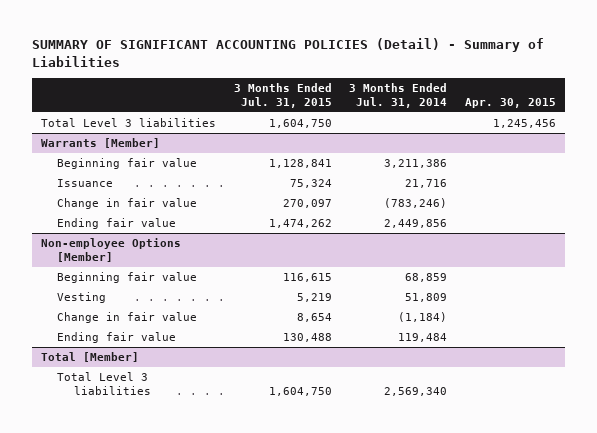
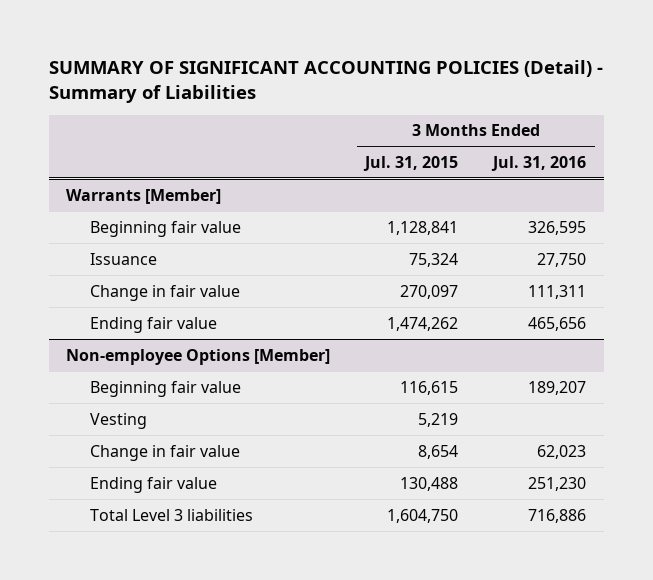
- | 3 Months Ended Jul. 31, 2015 | 3 Months Ended Jul. 31, 2014 | Apr. 30, 2015
+ | 3 Months Ended Jul. 31, 2015 | 3 Months Ended Jul. 31, 2016
- Total Level 3 liabilities | 1,604,750 | | 1,245,456
- Total [Member]

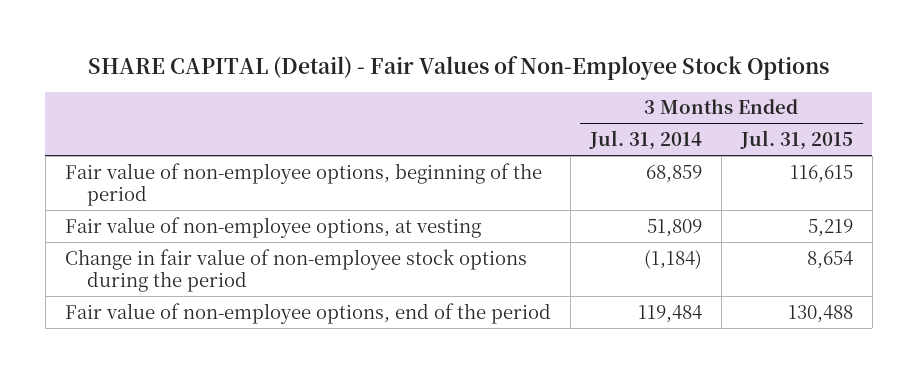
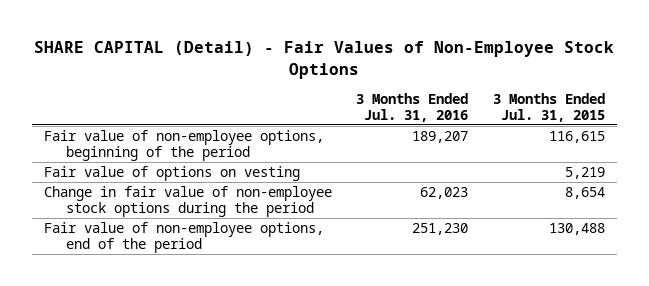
- | 3 Months Ended Jul. 31, 2014 | 3 Months Ended Jul. 31, 2015
+ | 3 Months Ended Jul. 31, 2016 | 3 Months Ended Jul. 31, 2015
- Fair value of non-employee options, at vesting | 51,809 | 5,219
+ Fair value of options on vesting | | 5,219

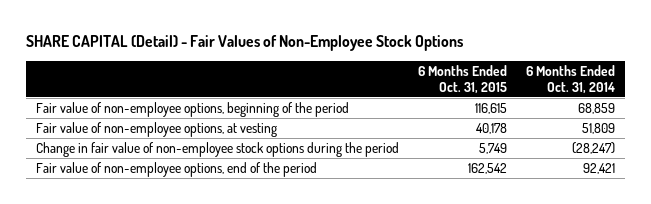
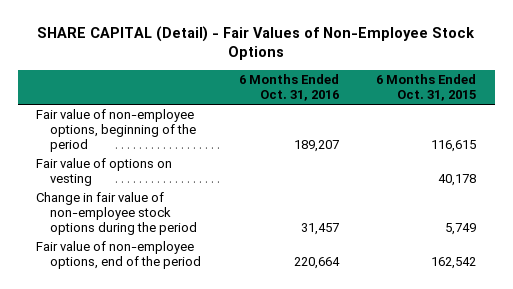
- | 6 Months Ended Oct. 31, 2015 | 6 Months Ended Oct. 31, 2014
+ | 6 Months Ended Oct. 31, 2016 | 6 Months Ended Oct. 31, 2015
- Fair value of non-employee options, at vesting | 40,178 | 51,809
+ Fair value of options on vesting | | 40,178

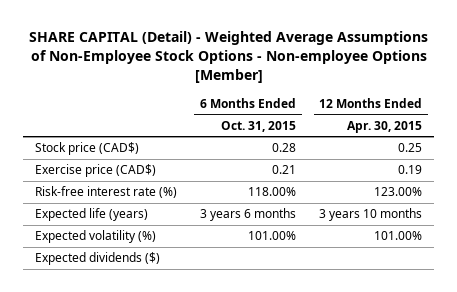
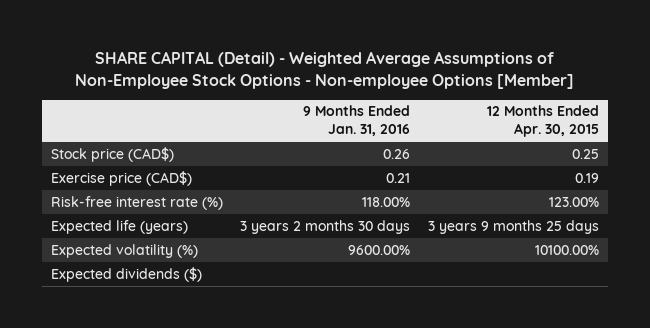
- | 6 Months Ended Oct. 31, 2015 | 12 Months Ended Apr. 30, 2015
+ | 9 Months Ended Jan. 31, 2016 | 12 Months Ended Apr. 30, 2015
- Expected life (years) | 3 years 6 months | 3 years 10 months
- Expected volatility (%) | 101.00% | 101.00%
+ Expected life (years) | 3 years 2 months 30 days | 3 years 9 months 25 days
+ Expected volatility (%) | 9600.00% | 10100.00%

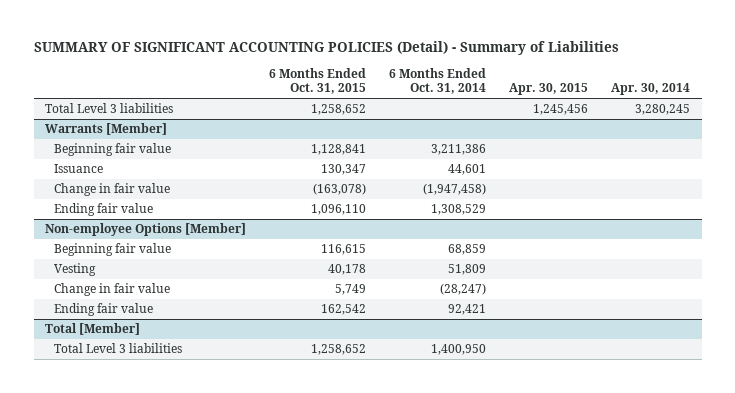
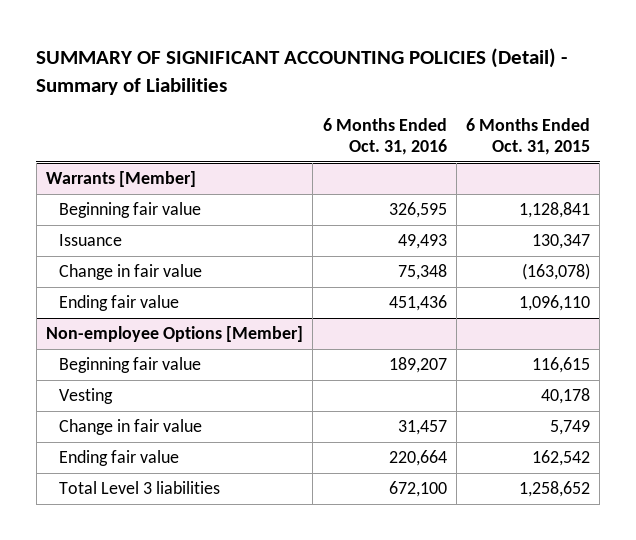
- | 6 Months Ended Oct. 31, 2015 | 6 Months Ended Oct. 31, 2014 | Apr. 30, 2015 | Apr. 30, 2014
+ | 6 Months Ended Oct. 31, 2016 | 6 Months Ended Oct. 31, 2015
- Total Level 3 liabilities | 1,258,652 | | 1,245,456 | 3,280,245
- Total [Member]

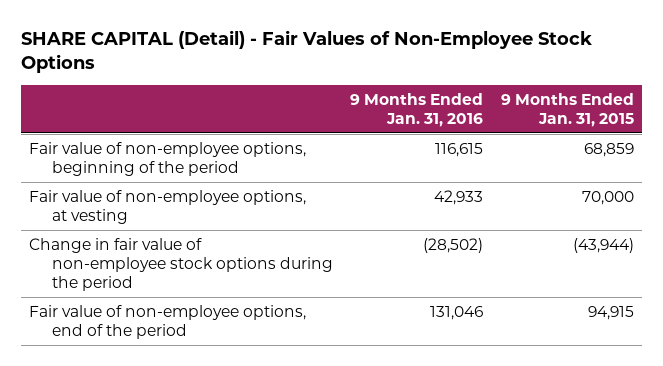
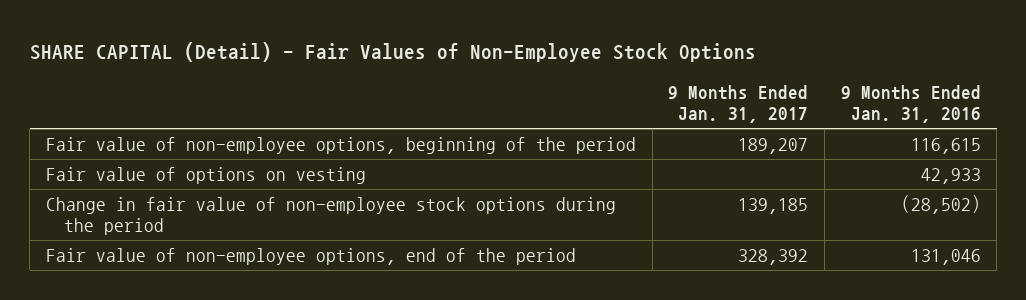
- | 9 Months Ended Jan. 31, 2016 | 9 Months Ended Jan. 31, 2015
+ | 9 Months Ended Jan. 31, 2017 | 9 Months Ended Jan. 31, 2016
- Fair value of non-employee options, at vesting | 42,933 | 70,000
+ Fair value of options on vesting | | 42,933

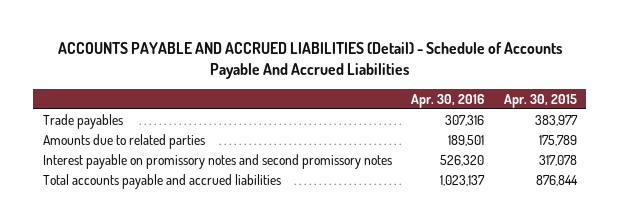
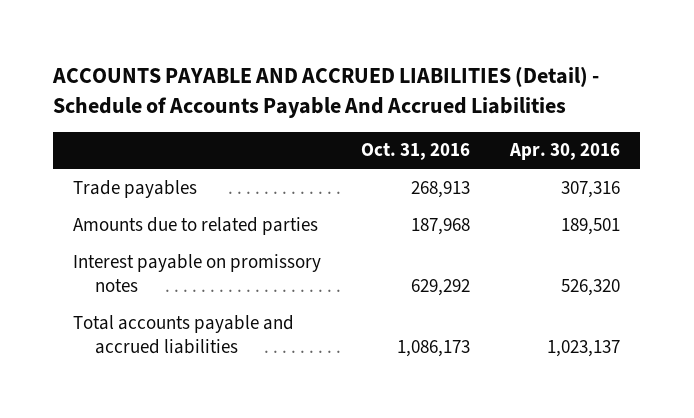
- | Apr. 30, 2016 | Apr. 30, 2015
+ | Oct. 31, 2016 | Apr. 30, 2016
- Interest payable on promissory notes and second promissory notes | 526,320 | 317,078
+ Interest payable on promissory notes | 629,292 | 526,320

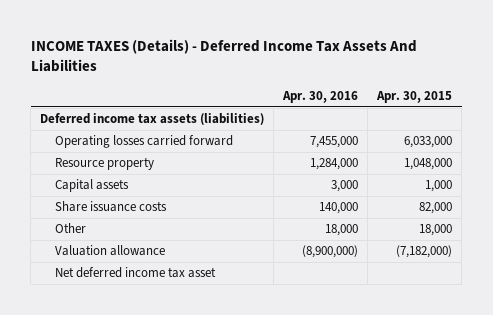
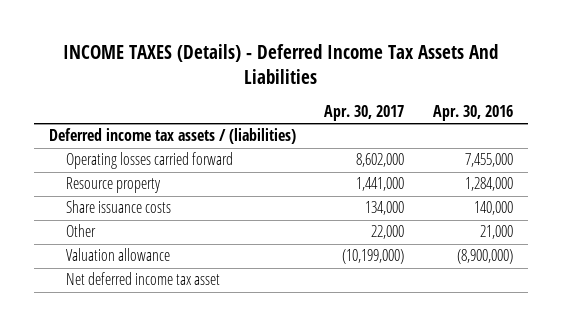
- | Apr. 30, 2016 | Apr. 30, 2015
+ | Apr. 30, 2017 | Apr. 30, 2016
- Deferred income tax assets (liabilities)
+ Deferred income tax assets / (liabilities)
- Capital assets | 3,000 | 1,000
- Other | 18,000 | 18,000
+ Other | 22,000 | 21,000

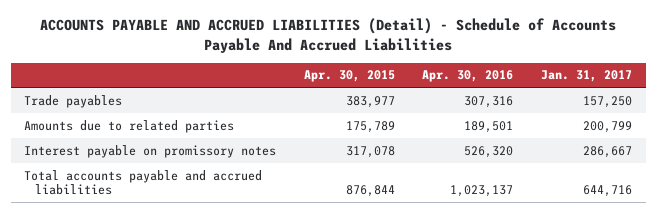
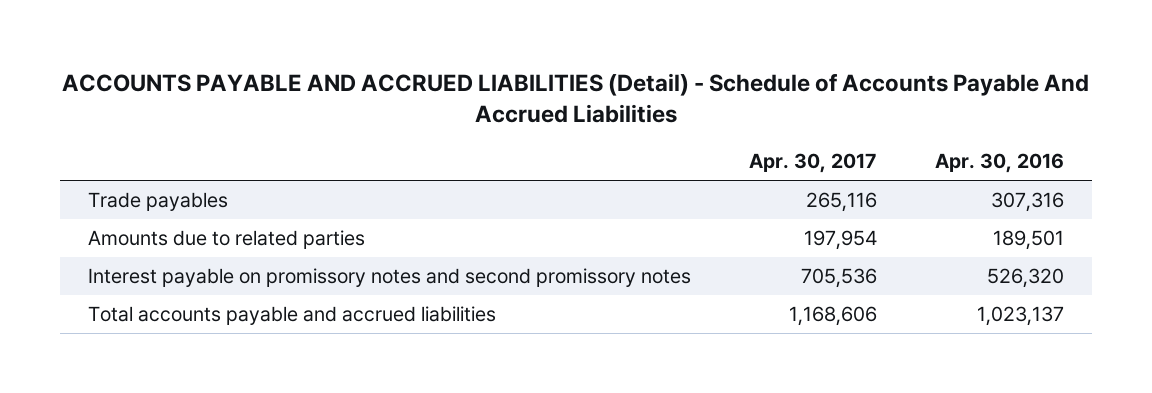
- | Apr. 30, 2015 | Apr. 30, 2016 | Jan. 31, 2017
+ | Apr. 30, 2017 | Apr. 30, 2016
- Interest payable on promissory notes | 317,078 | 526,320 | 286,667
+ Interest payable on promissory notes and second promissory notes | 705,536 | 526,320

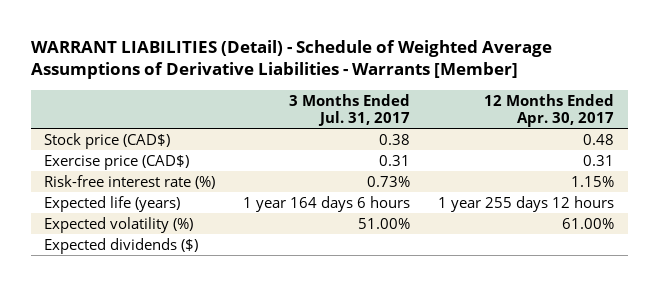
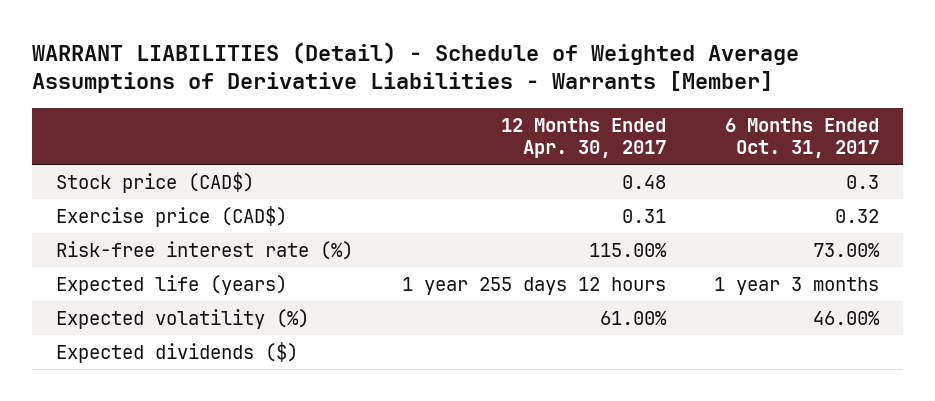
- | 3 Months Ended Jul. 31, 2017 | 12 Months Ended Apr. 30, 2017
+ | 12 Months Ended Apr. 30, 2017 | 6 Months Ended Oct. 31, 2017
- Risk-free interest rate (%) | 0.73% | 1.15%
+ Risk-free interest rate (%) | 115.00% | 73.00%

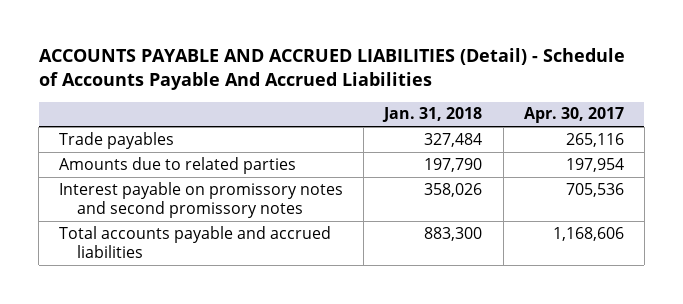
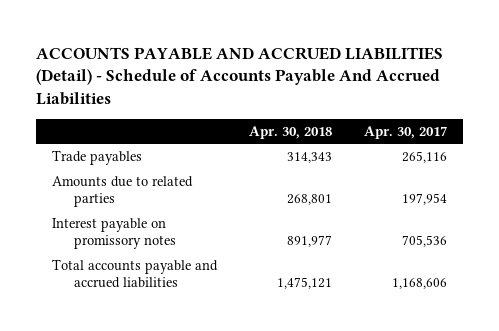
- | Jan. 31, 2018 | Apr. 30, 2017
+ | Apr. 30, 2018 | Apr. 30, 2017
- Interest payable on promissory notes and second promissory notes | 358,026 | 705,536
+ Interest payable on promissory notes | 891,977 | 705,536

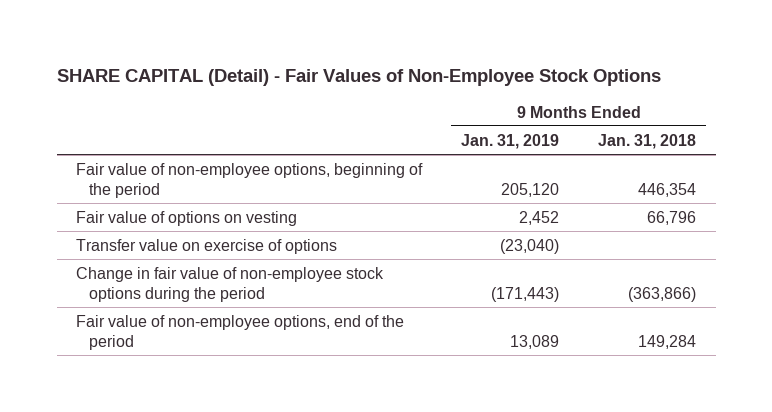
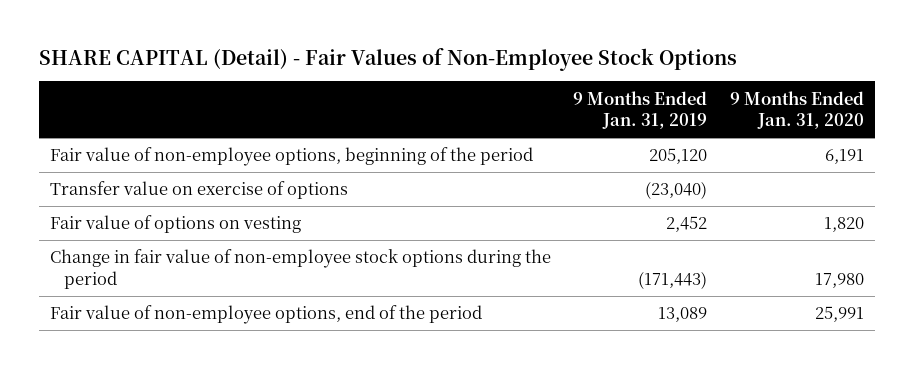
- | 9 Months Ended Jan. 31, 2019 | 9 Months Ended Jan. 31, 2018
+ | 9 Months Ended Jan. 31, 2019 | 9 Months Ended Jan. 31, 2020
moved down: Fair value of options on vesting | 2,452 | 1,820

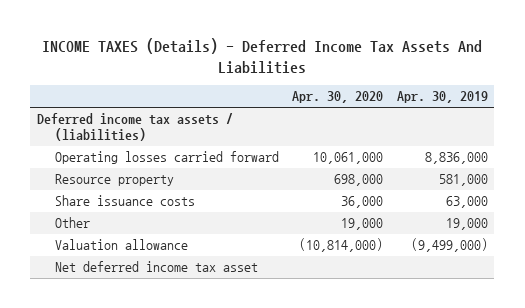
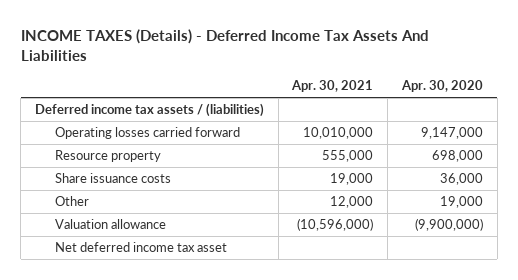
- | Apr. 30, 2020 | Apr. 30, 2019
+ | Apr. 30, 2021 | Apr. 30, 2020
- Operating losses carried forward | 10,061,000 | 8,836,000
+ Operating losses carried forward | 10,010,000 | 9,147,000
- Valuation allowance | (10,814,000) | (9,499,000)
+ Valuation allowance | (10,596,000) | (9,900,000)

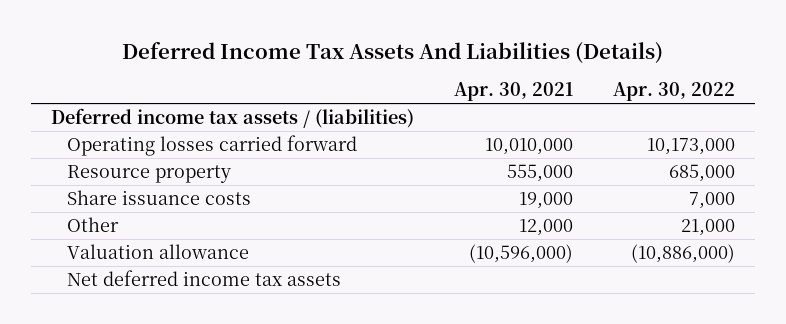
- INCOME TAXES (Details) - Deferred Income Tax Assets And Liabilities
+ Deferred Income Tax Assets And Liabilities (Details)
- | Apr. 30, 2021 | Apr. 30, 2020
+ | Apr. 30, 2021 | Apr. 30, 2022
- Net deferred income tax asset
+ Net deferred income tax assets

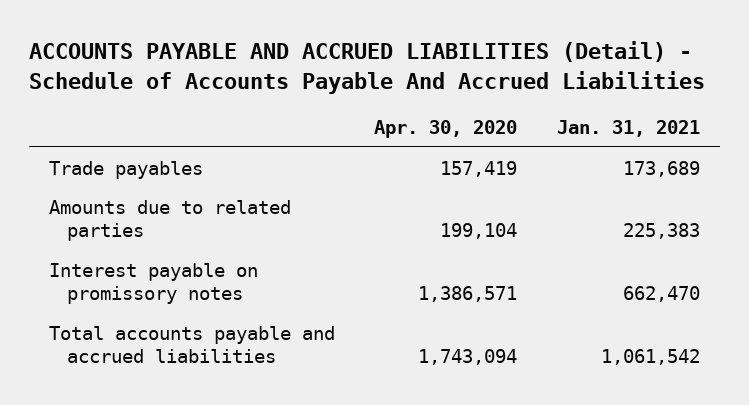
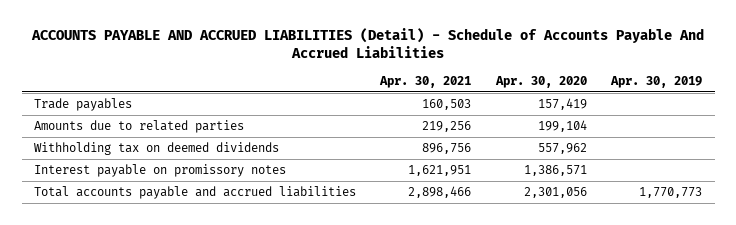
- | Apr. 30, 2020 | Jan. 31, 2021
+ | Apr. 30, 2021 | Apr. 30, 2020 | Apr. 30, 2019
+ Withholding tax on deemed dividends | 896,756 | 557,962 |
- Total accounts payable and accrued liabilities | 1,743,094 | 1,061,542
+ Total accounts payable and accrued liabilities | 2,898,466 | 2,301,056 | 1,770,773

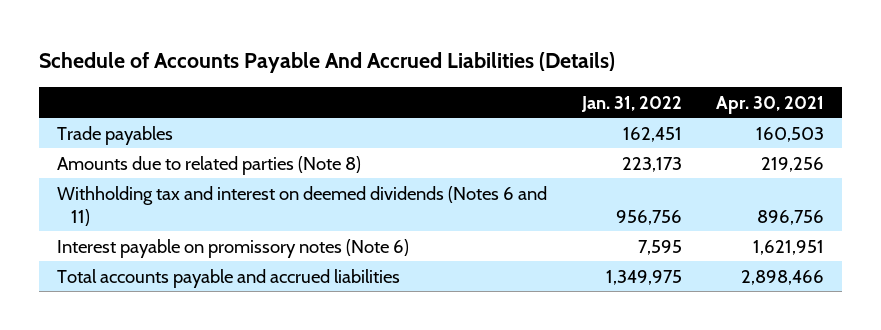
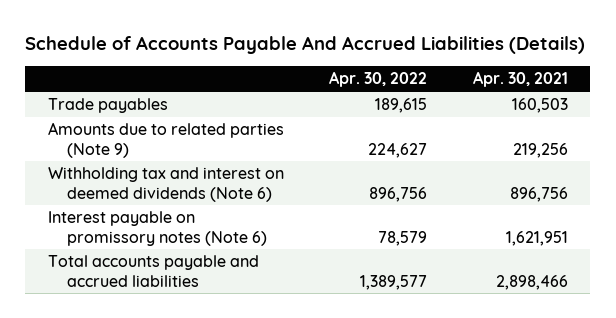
- | Jan. 31, 2022 | Apr. 30, 2021
+ | Apr. 30, 2022 | Apr. 30, 2021
- Amounts due to related parties (Note 8) | 223,173 | 219,256
- Withholding tax and interest on deemed dividends (Notes 6 and 11) | 956,756 | 896,756
+ Amounts due to related parties (Note 9) | 224,627 | 219,256
+ Withholding tax and interest on deemed dividends (Note 6) | 896,756 | 896,756

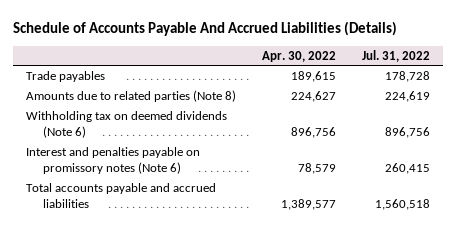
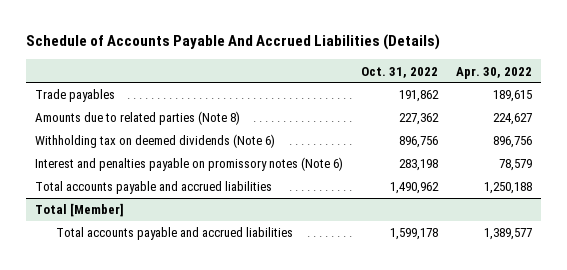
- | Apr. 30, 2022 | Jul. 31, 2022
+ | Oct. 31, 2022 | Apr. 30, 2022
+ Total accounts payable and accrued liabilities | 1,490,962 | 1,250,188
+ Total [Member]

